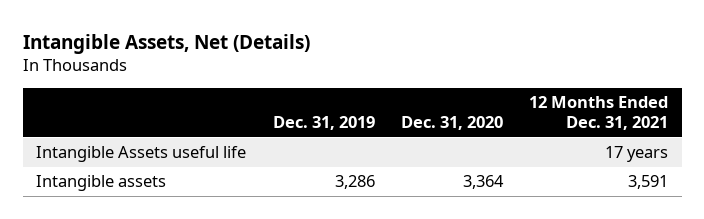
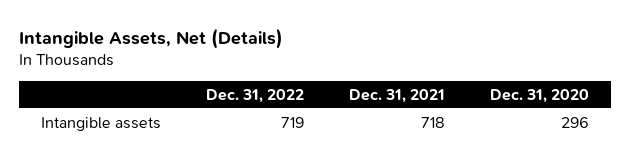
- | Dec. 31, 2019 | Dec. 31, 2020 | 12 Months Ended Dec. 31, 2021
+ | Dec. 31, 2022 | Dec. 31, 2021 | Dec. 31, 2020
- Intangible Assets useful life | | | 17 years
- Intangible assets | 3,286 | 3,364 | 3,591
+ Intangible assets | 719 | 718 | 296

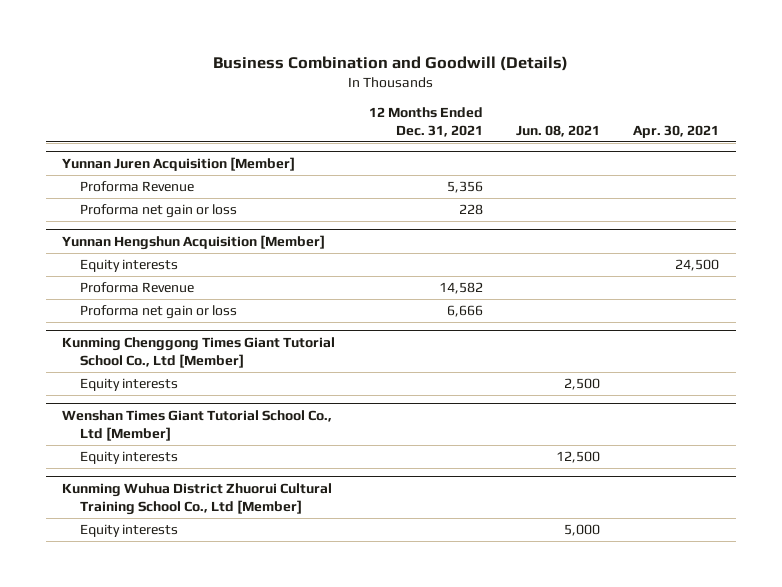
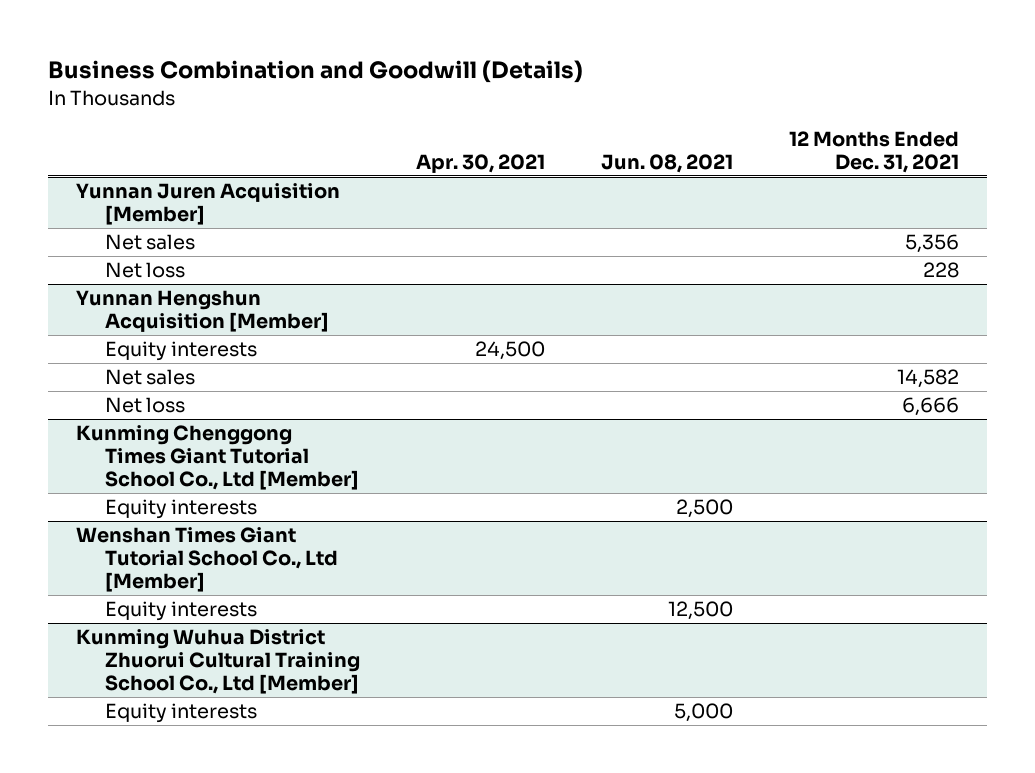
- | 12 Months Ended Dec. 31, 2021 | Jun. 08, 2021 | Apr. 30, 2021
+ | Apr. 30, 2021 | Jun. 08, 2021 | 12 Months Ended Dec. 31, 2021
@ Yunnan Juren Acquisition [Member]
- Proforma Revenue | 5,356 | |
- Proforma net gain or loss | 228 | |
+ Net sales | | | 5,356
+ Net loss | | | 228
@ Yunnan Hengshun Acquisition [Member]
- Proforma Revenue | 14,582 | |
- Proforma net gain or loss | 6,666 | |
+ Net sales | | | 14,582
+ Net loss | | | 6,666

